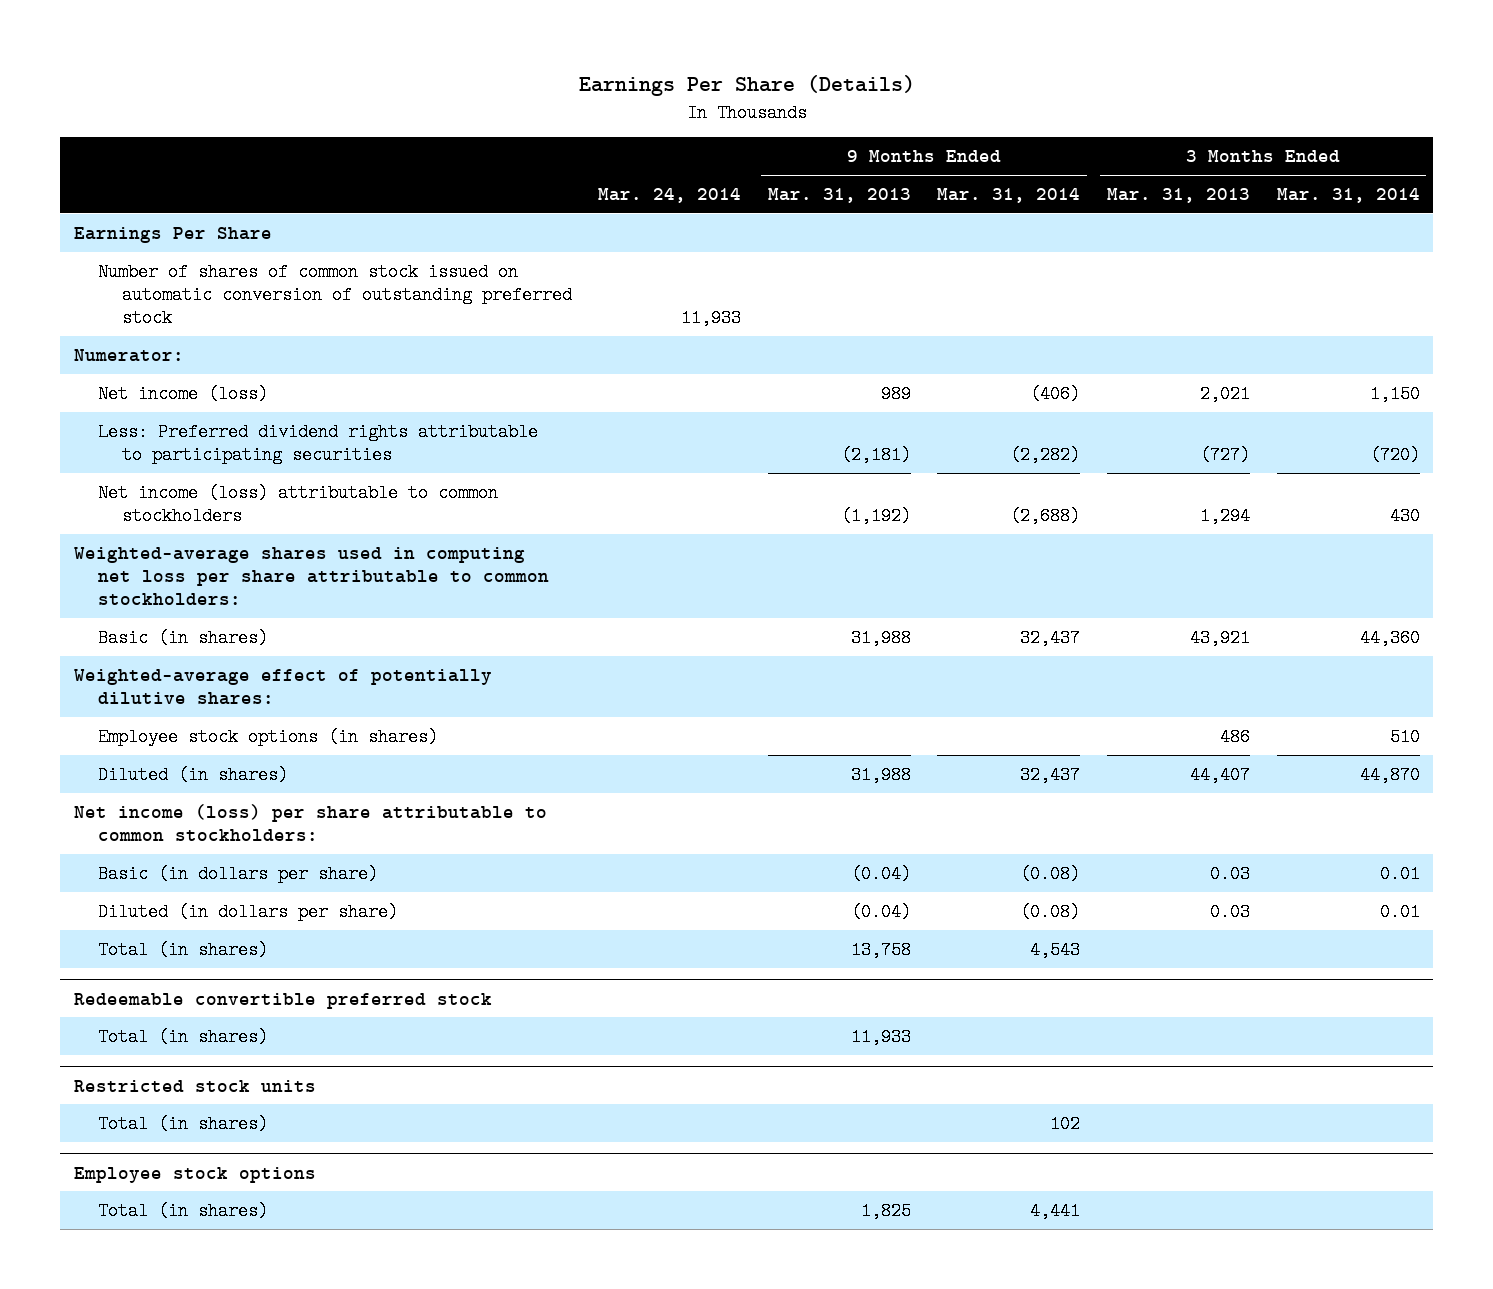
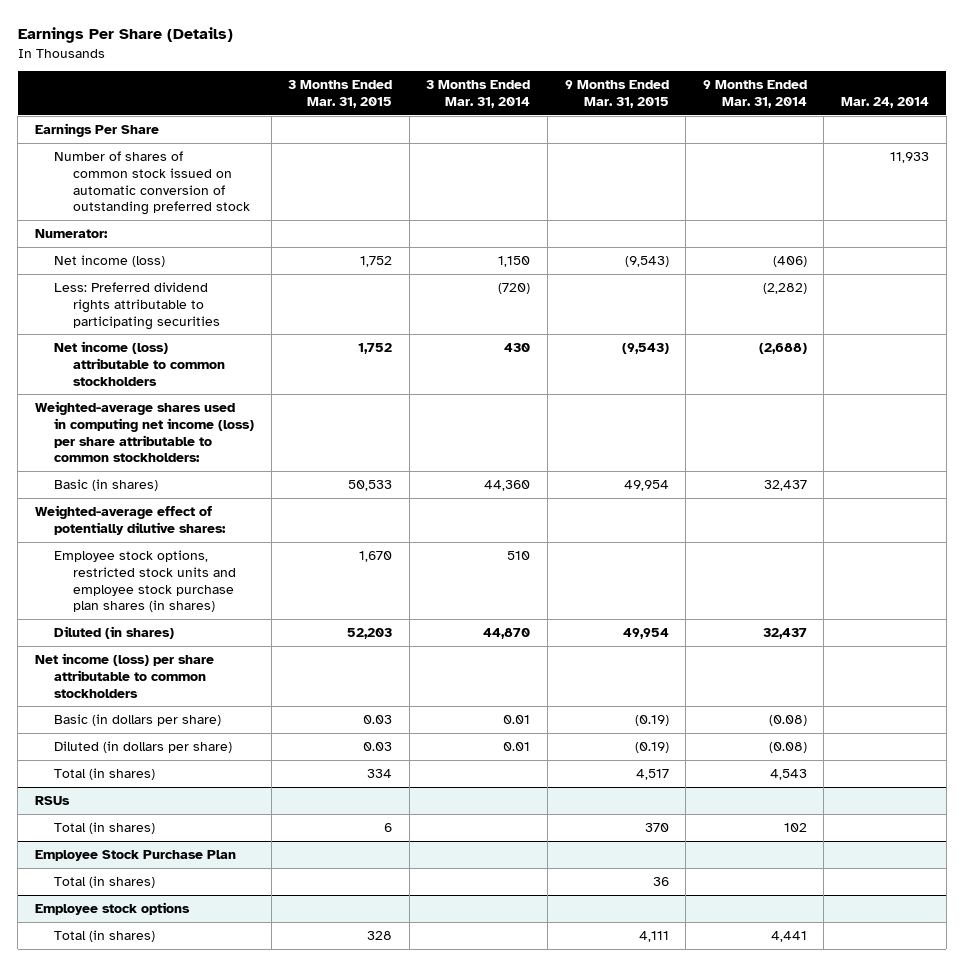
- | Mar. 24, 2014 | 9 Months Ended Mar. 31, 2013 | 9 Months Ended Mar. 31, 2014 | 3 Months Ended Mar. 31, 2013 | 3 Months Ended Mar. 31, 2014
+ | 3 Months Ended Mar. 31, 2015 | 3 Months Ended Mar. 31, 2014 | 9 Months Ended Mar. 31, 2015 | 9 Months Ended Mar. 31, 2014 | Mar. 24, 2014
- Weighted-average shares used in computing net loss per share attributable to common stockholders:
+ Weighted-average shares used in computing net income (loss) per share attributable to common stockholders:
- Employee stock options (in shares) | | | | 486 | 510
+ Employee stock options, restricted stock units and employee stock purchase plan shares (in shares) | 1,670 | 510 | | |
- Net income (loss) per share attributable to common stockholders:
+ Net income (loss) per share attributable to common stockholders
- Redeemable convertible preferred stock
- Total (in shares) | | 11,933 | | |
- Restricted stock units
+ RSUs
+ Employee Stock Purchase Plan
+ Total (in shares) | | | 36 | |

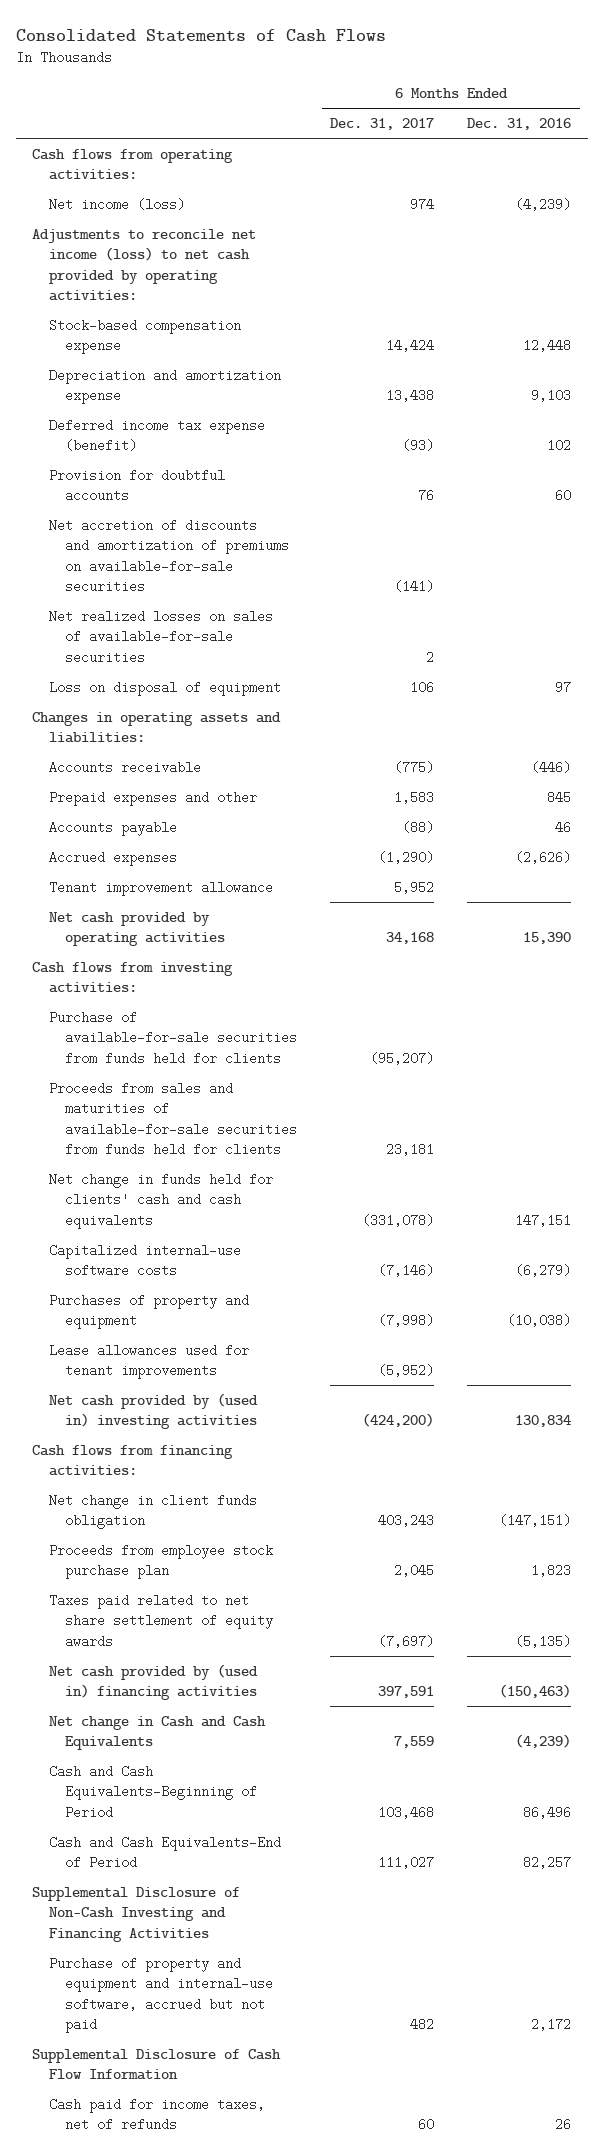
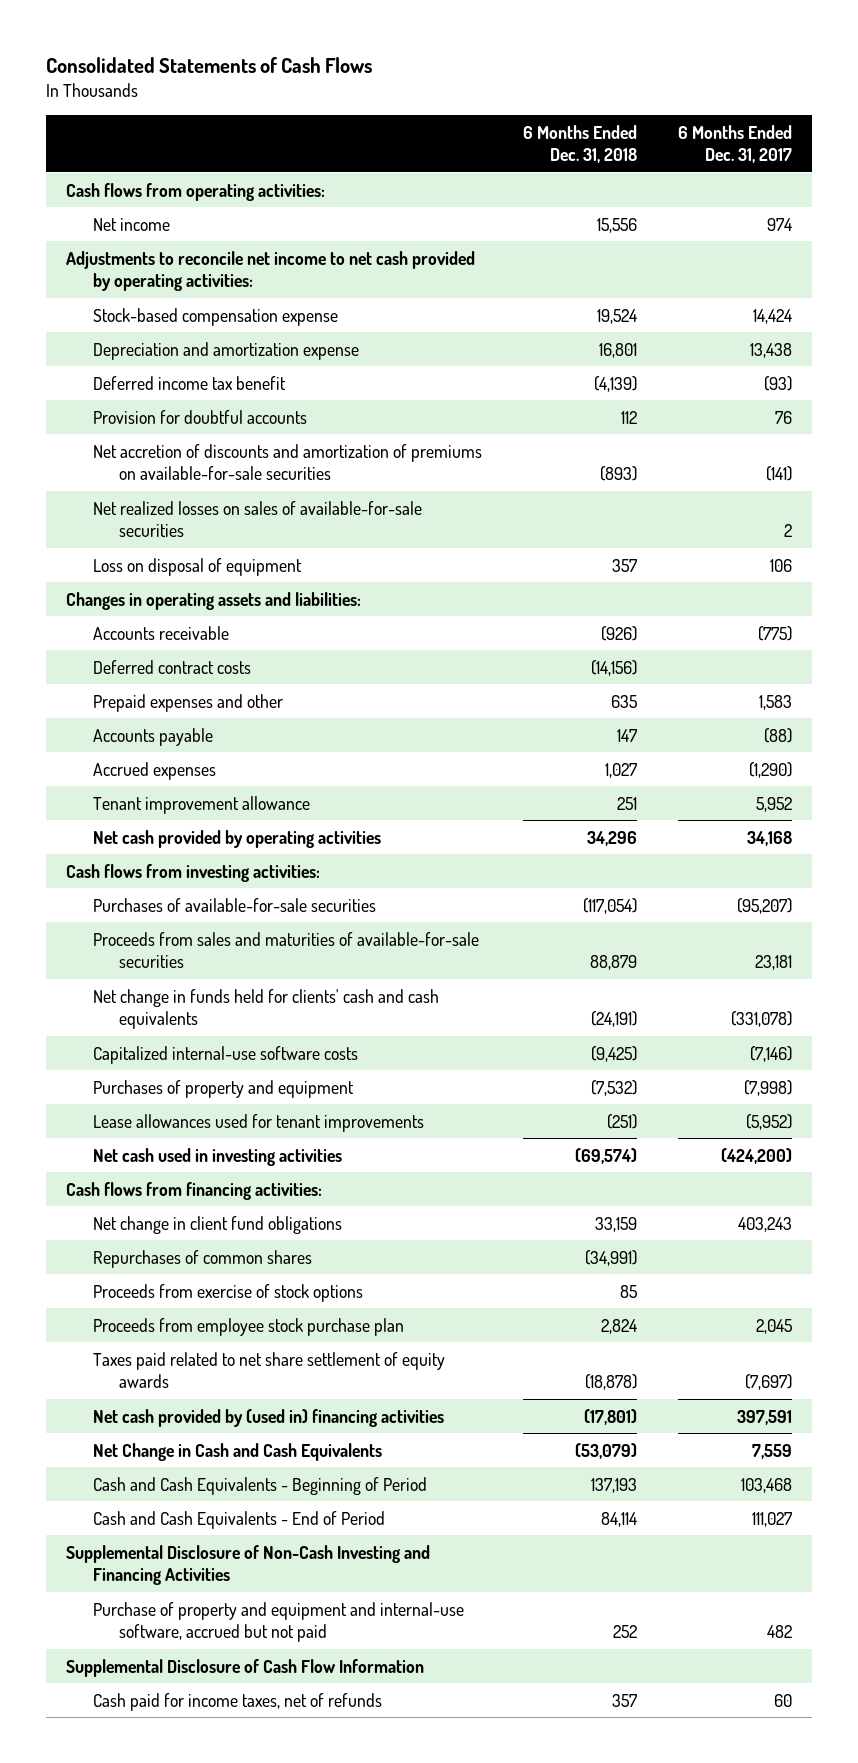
- | 6 Months Ended Dec. 31, 2017 | 6 Months Ended Dec. 31, 2016
+ | 6 Months Ended Dec. 31, 2018 | 6 Months Ended Dec. 31, 2017
- Net income (loss) | 974 | (4,239)
- Adjustments to reconcile net income (loss) to net cash provided by operating activities:
+ Net income | 15,556 | 974
+ Adjustments to reconcile net income to net cash provided by operating activities:
- Deferred income tax expense (benefit) | (93) | 102
+ Deferred income tax benefit | (4,139) | (93)
+ Deferred contract costs | (14,156) |
- Purchase of available-for-sale securities from funds held for clients | (95,207) |
- Proceeds from sales and maturities of available-for-sale securities from funds held for clients | 23,181 |
+ Purchases of available-for-sale securities | (117,054) | (95,207)
+ Proceeds from sales and maturities of available-for-sale securities | 88,879 | 23,181
- Net cash provided by (used in) investing activities | (424,200) | 130,834
+ Net cash used in investing activities | (69,574) | (424,200)
- Net change in client funds obligation | 403,243 | (147,151)
+ Net change in client fund obligations | 33,159 | 403,243
+ Repurchases of common shares | (34,991) |
+ Proceeds from exercise of stock options | 85 |
- Net change in Cash and Cash Equivalents | 7,559 | (4,239)
- Cash and Cash Equivalents-Beginning of Period | 103,468 | 86,496
- Cash and Cash Equivalents-End of Period | 111,027 | 82,257
+ Net Change in Cash and Cash Equivalents | (53,079) | 7,559
+ Cash and Cash Equivalents - Beginning of Period | 137,193 | 103,468
+ Cash and Cash Equivalents - End of Period | 84,114 | 111,027

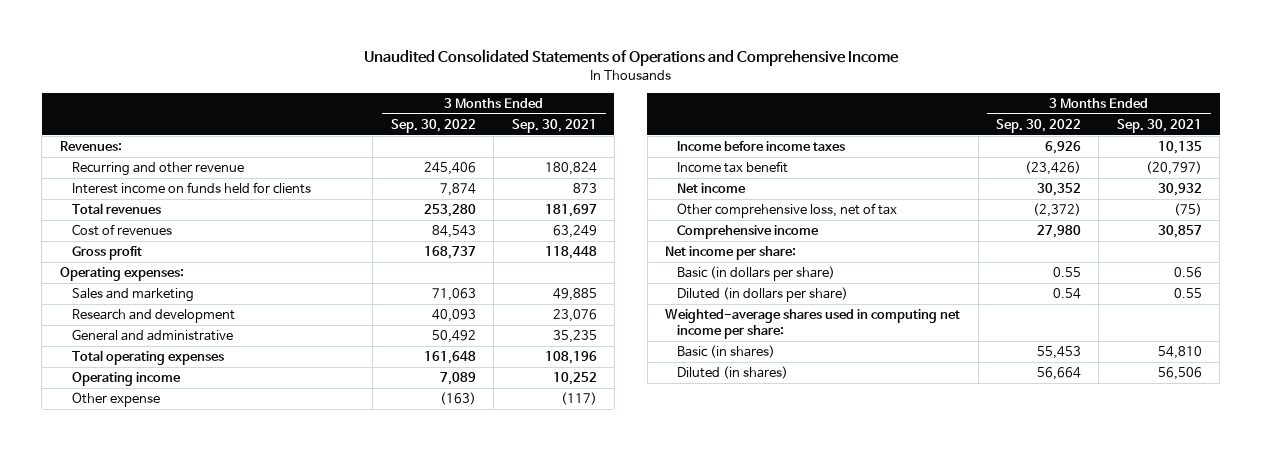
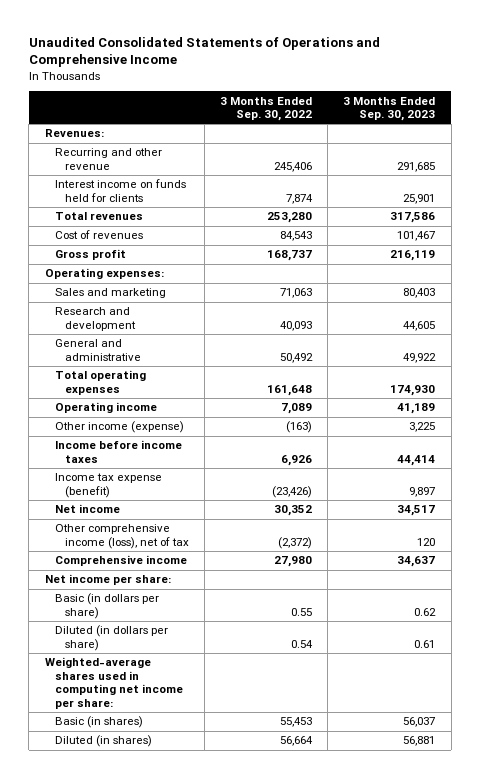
- | 3 Months Ended Sep. 30, 2022 | 3 Months Ended Sep. 30, 2021
+ | 3 Months Ended Sep. 30, 2022 | 3 Months Ended Sep. 30, 2023
- Other expense | (163) | (117)
+ Other income (expense) | (163) | 3,225
- Income tax benefit | (23,426) | (20,797)
+ Income tax expense (benefit) | (23,426) | 9,897
- Other comprehensive loss, net of tax | (2,372) | (75)
+ Other comprehensive income (loss), net of tax | (2,372) | 120

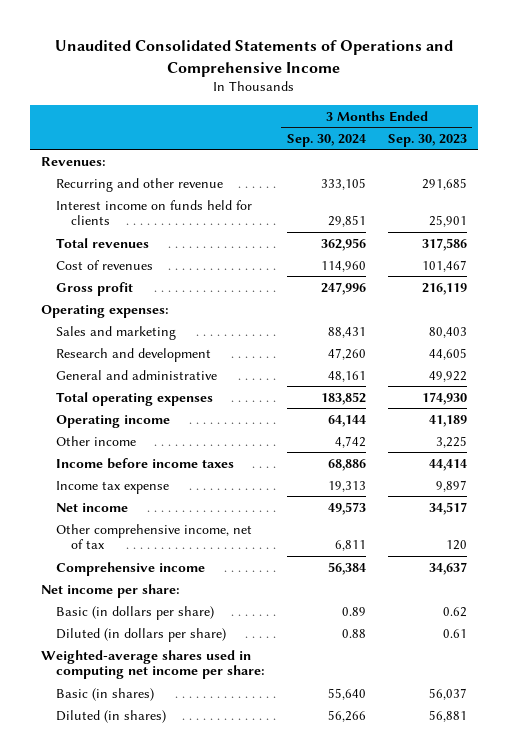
- | 3 Months Ended Sep. 30, 2022 | 3 Months Ended Sep. 30, 2023
+ | 3 Months Ended Sep. 30, 2024 | 3 Months Ended Sep. 30, 2023
- Other income (expense) | (163) | 3,225
+ Other income | 4,742 | 3,225
- Income tax expense (benefit) | (23,426) | 9,897
+ Income tax expense | 19,313 | 9,897
- Other comprehensive income (loss), net of tax | (2,372) | 120
+ Other comprehensive income, net of tax | 6,811 | 120

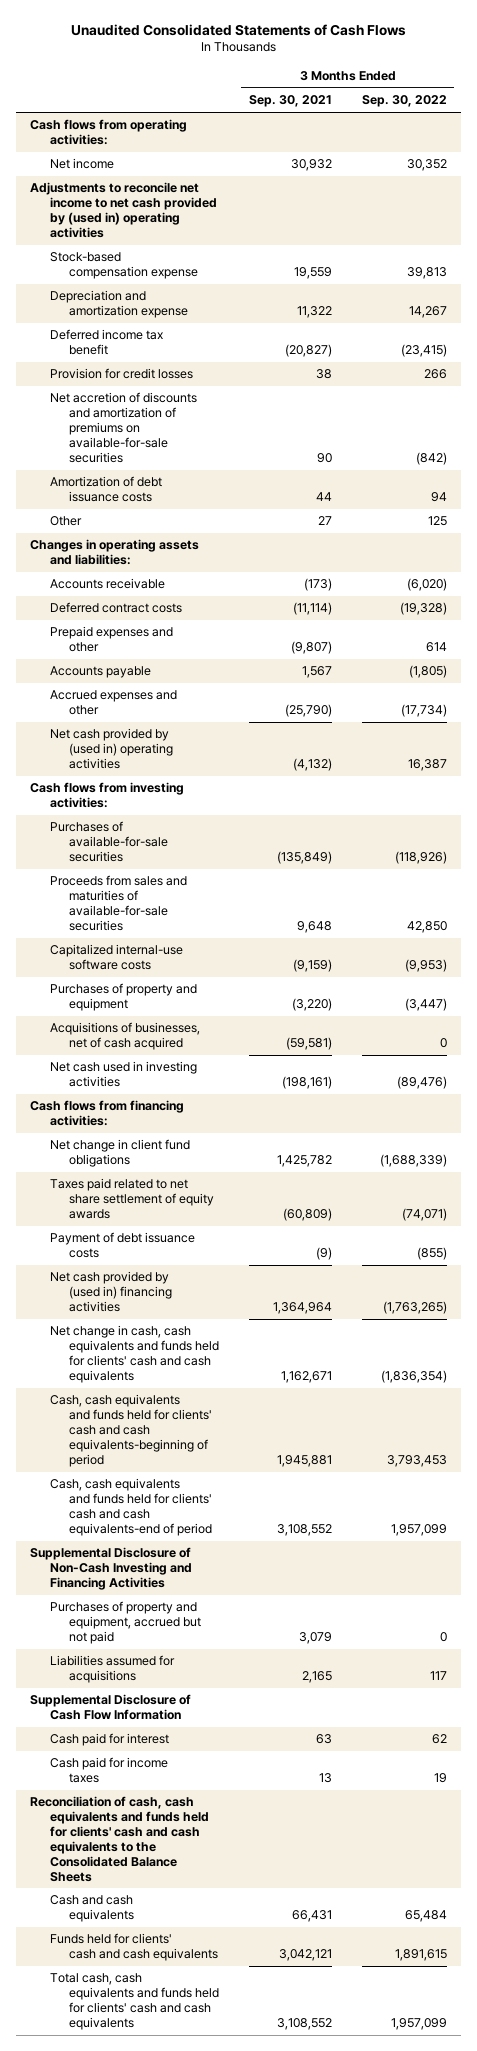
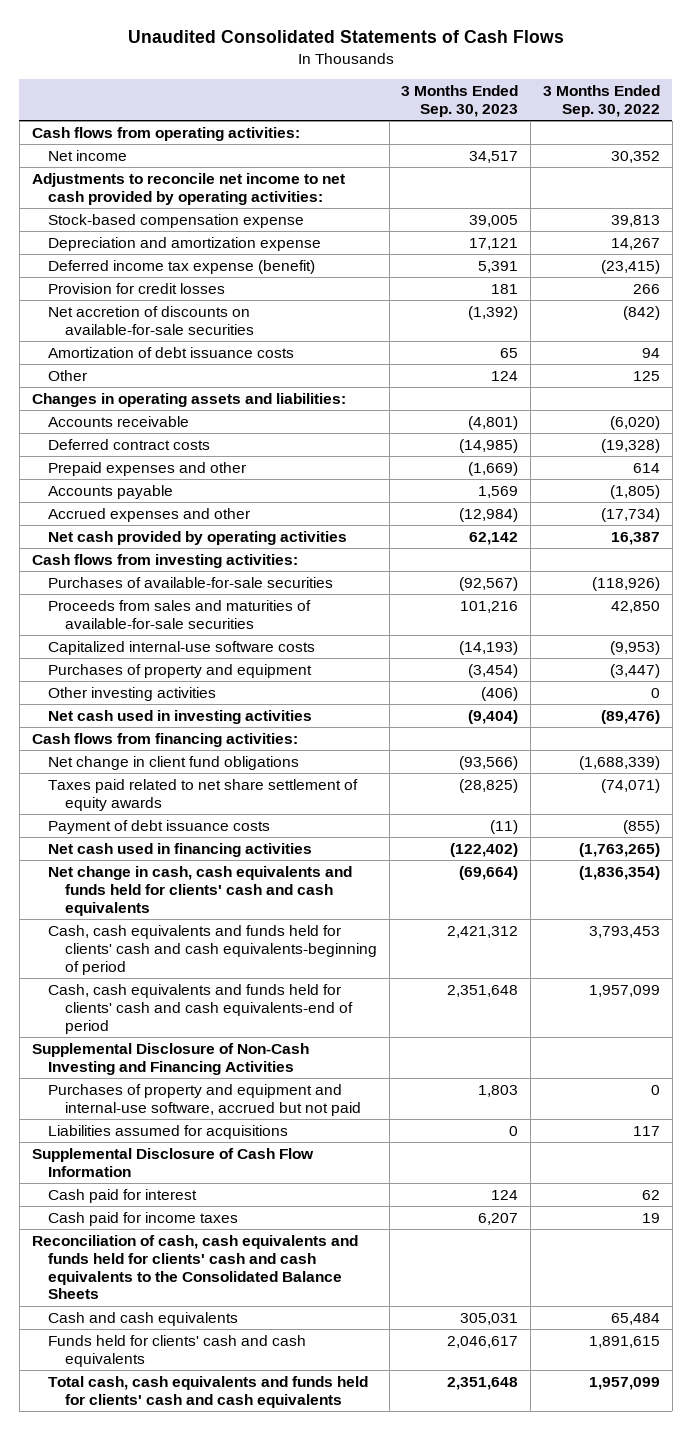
- | 3 Months Ended Sep. 30, 2021 | 3 Months Ended Sep. 30, 2022
+ | 3 Months Ended Sep. 30, 2023 | 3 Months Ended Sep. 30, 2022
- Adjustments to reconcile net income to net cash provided by (used in) operating activities
+ Adjustments to reconcile net income to net cash provided by operating activities:
- Deferred income tax benefit | (20,827) | (23,415)
+ Deferred income tax expense (benefit) | 5,391 | (23,415)
- Net accretion of discounts and amortization of premiums on available-for-sale securities | 90 | (842)
+ Net accretion of discounts on available-for-sale securities | (1,392) | (842)
- Net cash provided by (used in) operating activities | (4,132) | 16,387
+ Net cash provided by operating activities | 62,142 | 16,387
- Acquisitions of businesses, net of cash acquired | (59,581) | 0
+ Other investing activities | (406) | 0
- Net cash provided by (used in) financing activities | 1,364,964 | (1,763,265)
+ Net cash used in financing activities | (122,402) | (1,763,265)
- Purchases of property and equipment, accrued but not paid | 3,079 | 0
+ Purchases of property and equipment and internal-use software, accrued but not paid | 1,803 | 0

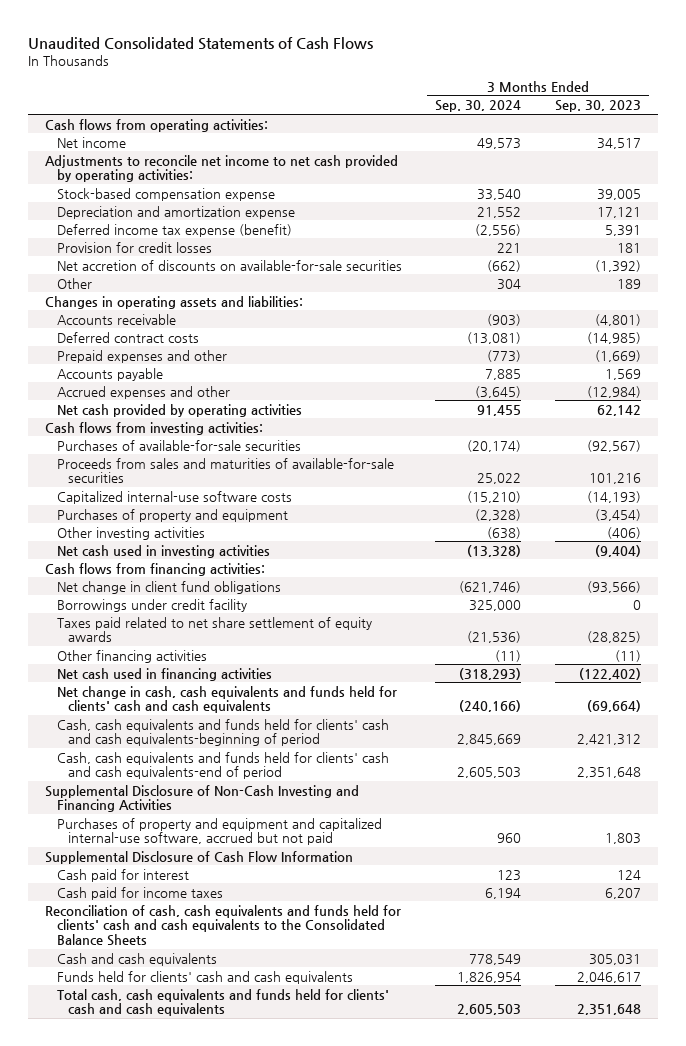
- | 3 Months Ended Sep. 30, 2023 | 3 Months Ended Sep. 30, 2022
+ | 3 Months Ended Sep. 30, 2024 | 3 Months Ended Sep. 30, 2023
- Amortization of debt issuance costs | 65 | 94
- Other | 124 | 125
+ Other | 304 | 189
+ Borrowings under credit facility | 325,000 | 0
- Payment of debt issuance costs | (11) | (855)
+ Other financing activities | (11) | (11)
- Purchases of property and equipment and internal-use software, accrued but not paid | 1,803 | 0
- Liabilities assumed for acquisitions | 0 | 117
+ Purchases of property and equipment and capitalized internal-use software, accrued but not paid | 960 | 1,803

